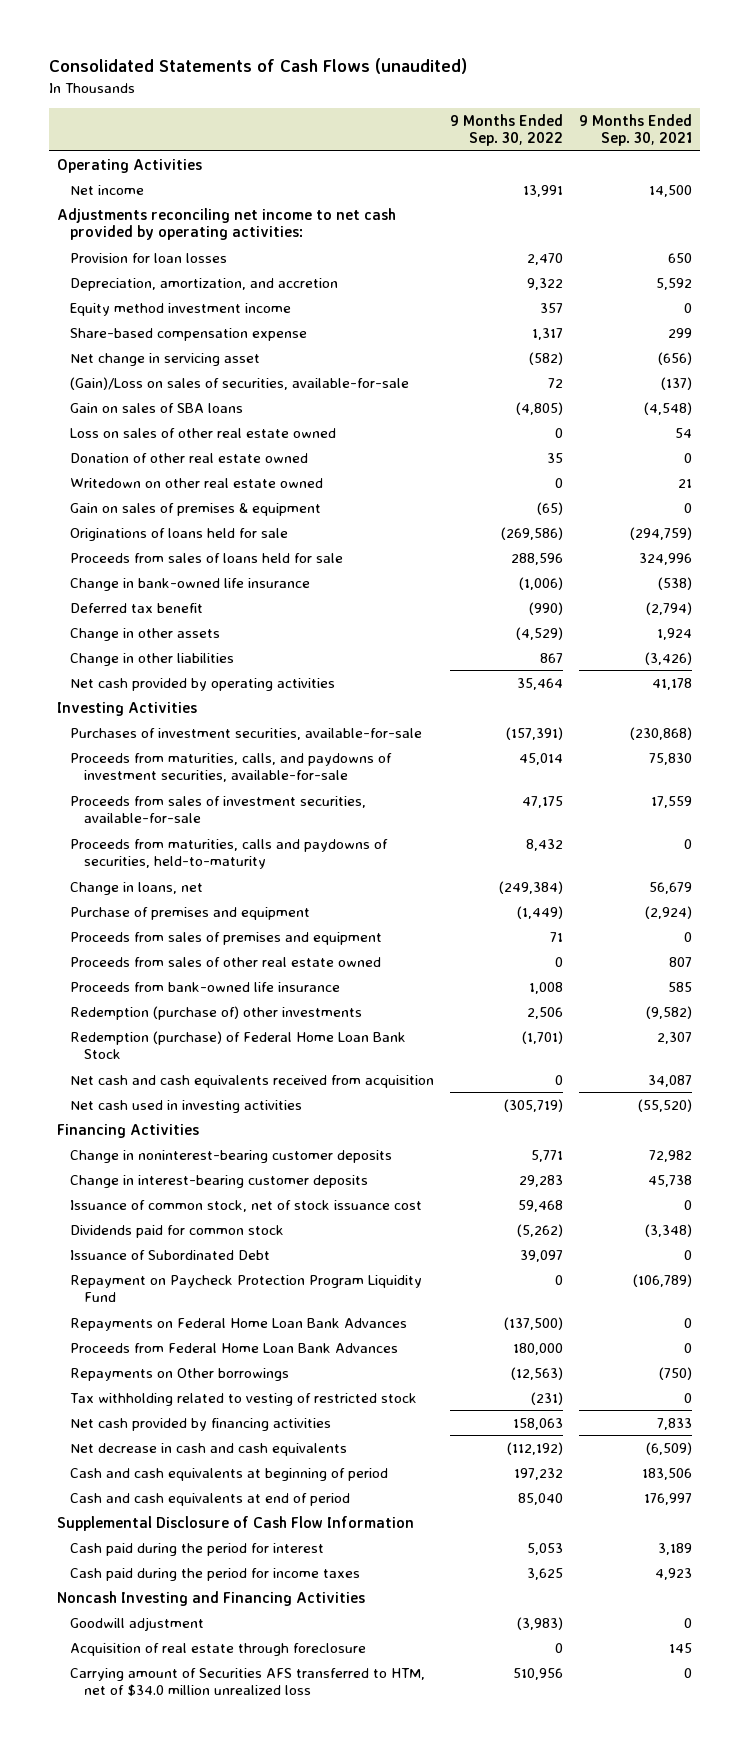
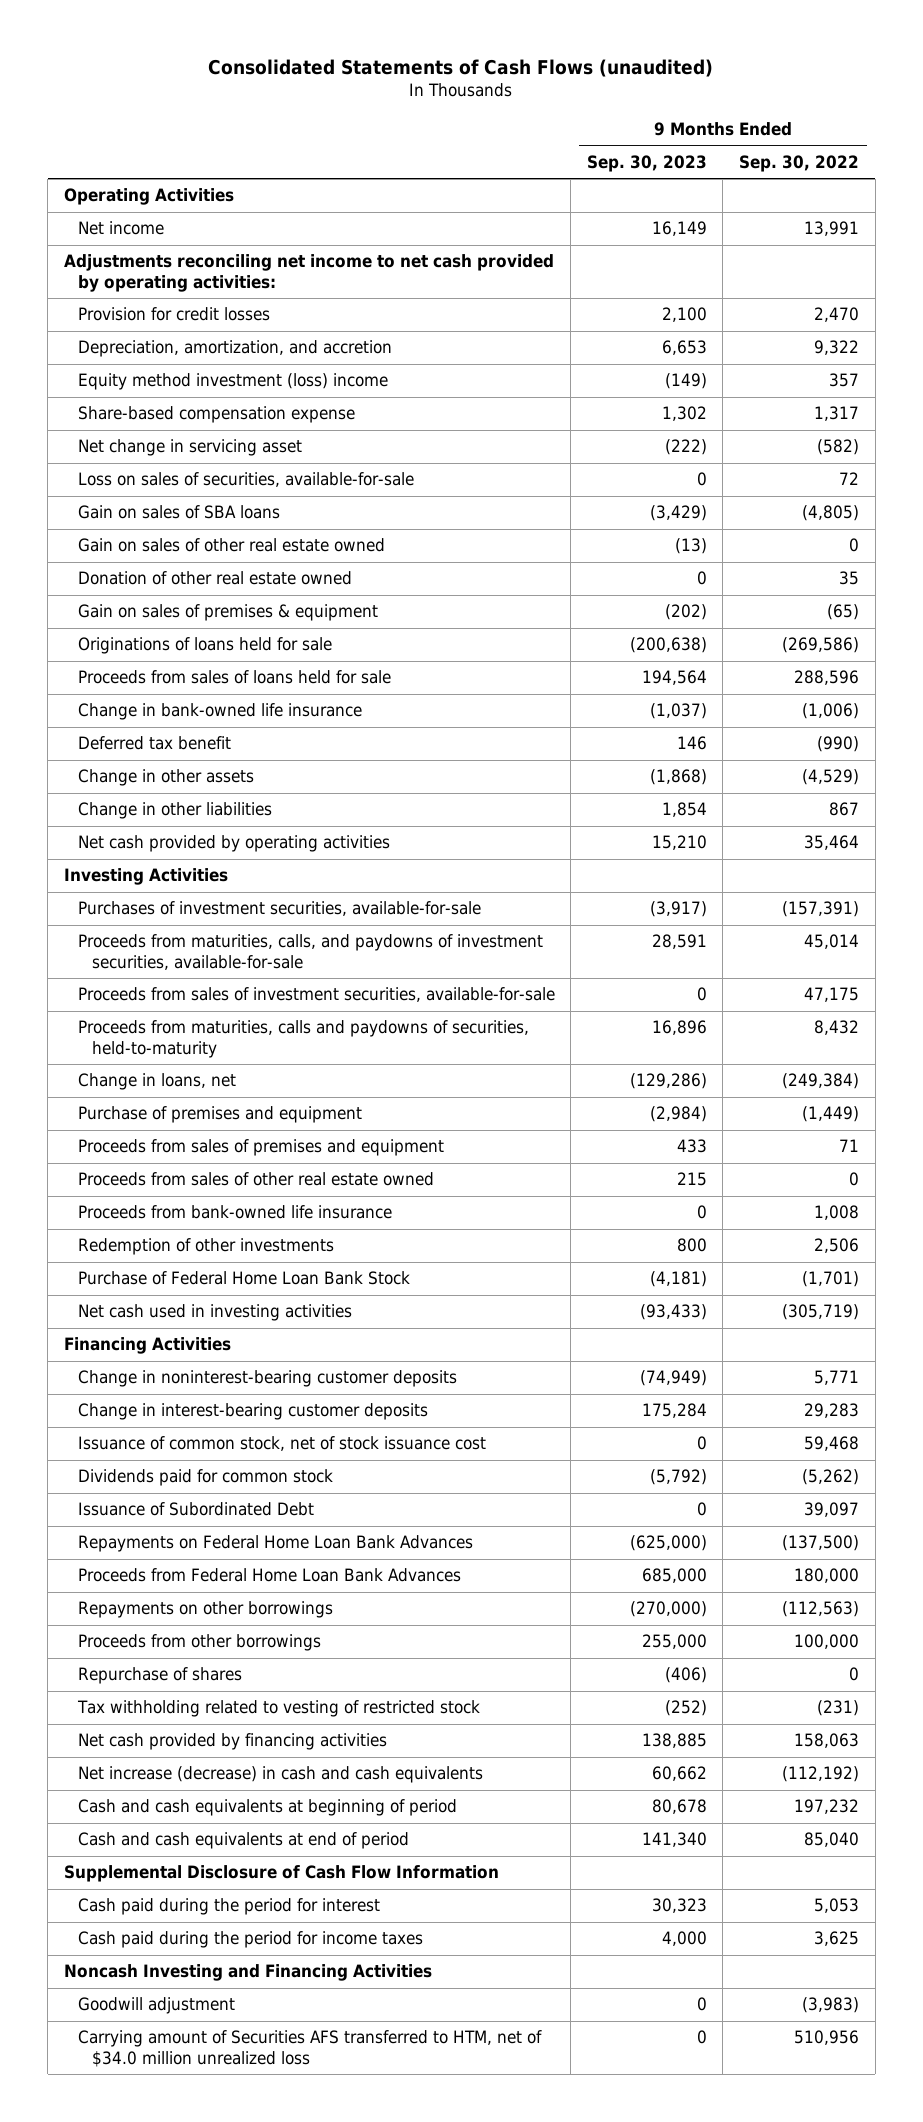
- | 9 Months Ended Sep. 30, 2022 | 9 Months Ended Sep. 30, 2021
+ | 9 Months Ended Sep. 30, 2023 | 9 Months Ended Sep. 30, 2022
- Provision for loan losses | 2,470 | 650
+ Provision for credit losses | 2,100 | 2,470
- Equity method investment income | 357 | 0
+ Equity method investment (loss) income | (149) | 357
- (Gain)/Loss on sales of securities, available-for-sale | 72 | (137)
+ Loss on sales of securities, available-for-sale | 0 | 72
- Loss on sales of other real estate owned | 0 | 54
+ Gain on sales of other real estate owned | (13) | 0
- Writedown on other real estate owned | 0 | 21
- Redemption (purchase of) other investments | 2,506 | (9,582)
- Redemption (purchase) of Federal Home Loan Bank Stock | (1,701) | 2,307
- Net cash and cash equivalents received from acquisition | 0 | 34,087
+ Redemption of other investments | 800 | 2,506
+ Purchase of Federal Home Loan Bank Stock | (4,181) | (1,701)
- Repayment on Paycheck Protection Program Liquidity Fund | 0 | (106,789)
- Repayments on Other borrowings | (12,563) | (750)
+ Repayments on other borrowings | (270,000) | (112,563)
+ Proceeds from other borrowings | 255,000 | 100,000
+ Repurchase of shares | (406) | 0
- Net decrease in cash and cash equivalents | (112,192) | (6,509)
+ Net increase (decrease) in cash and cash equivalents | 60,662 | (112,192)
- Acquisition of real estate through foreclosure | 0 | 145

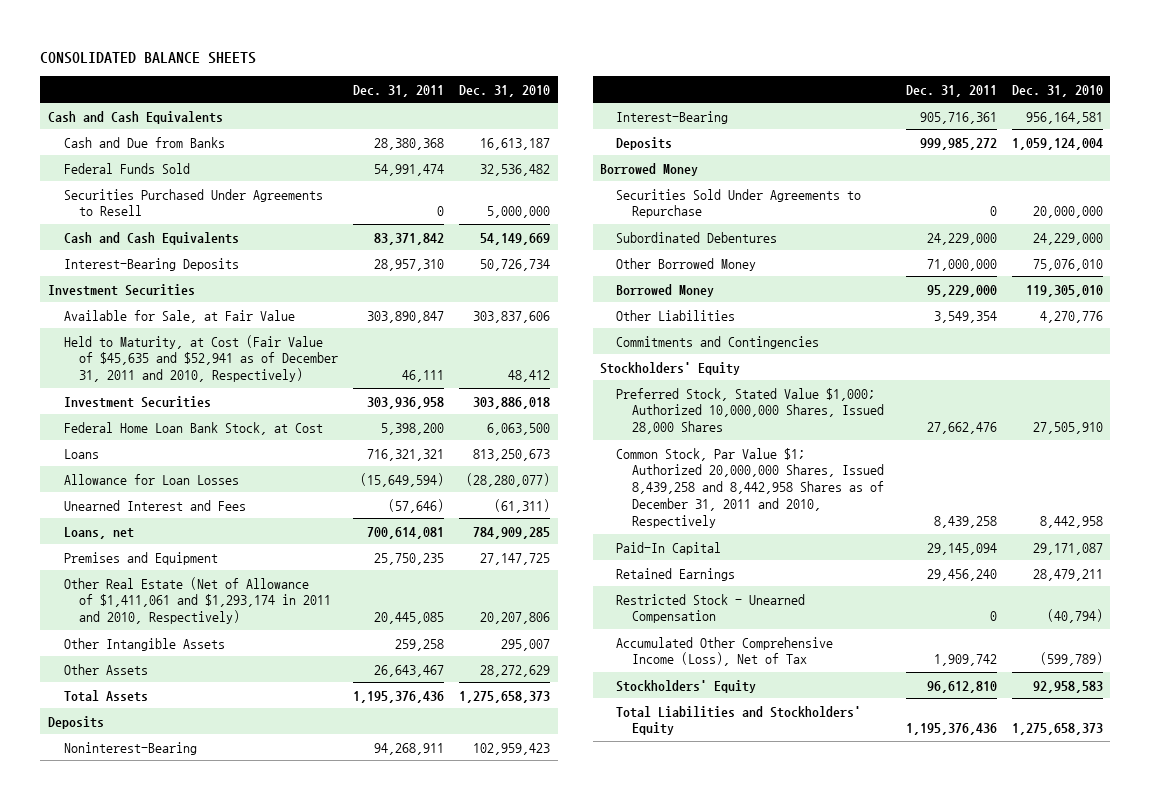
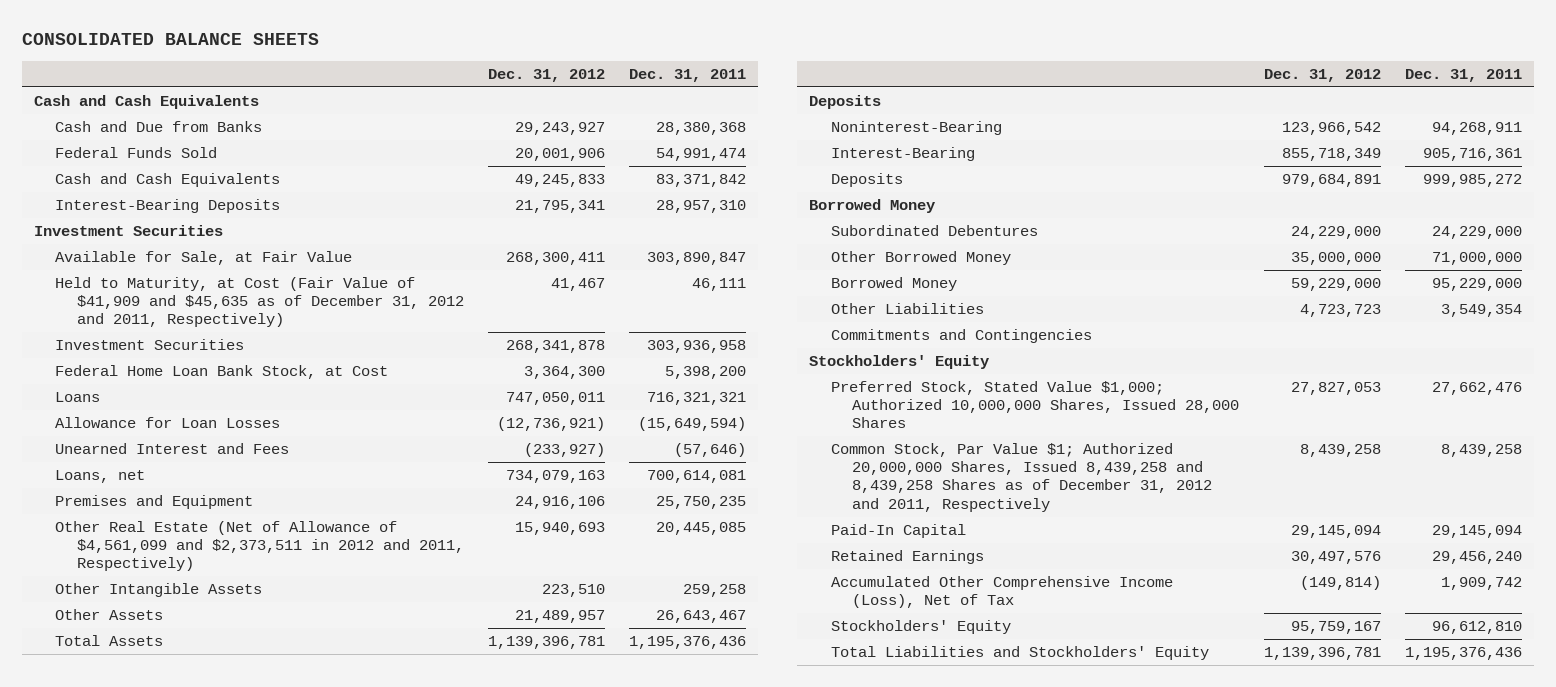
- | Dec. 31, 2011 | Dec. 31, 2010
+ | Dec. 31, 2012 | Dec. 31, 2011
- Securities Purchased Under Agreements to Resell | 0 | 5,000,000
- Held to Maturity, at Cost (Fair Value of $45,635 and $52,941 as of December 31, 2011 and 2010, Respectively) | 46,111 | 48,412
+ Held to Maturity, at Cost (Fair Value of $41,909 and $45,635 as of December 31, 2012 and 2011, Respectively) | 41,467 | 46,111
- Other Real Estate (Net of Allowance of $1,411,061 and $1,293,174 in 2011 and 2010, Respectively) | 20,445,085 | 20,207,806
+ Other Real Estate (Net of Allowance of $4,561,099 and $2,373,511 in 2012 and 2011, Respectively) | 15,940,693 | 20,445,085
- Securities Sold Under Agreements to Repurchase | 0 | 20,000,000
- Common Stock, Par Value $1; Authorized 20,000,000 Shares, Issued 8,439,258 and 8,442,958 Shares as of December 31, 2011 and 2010, Respectively | 8,439,258 | 8,442,958
+ Common Stock, Par Value $1; Authorized 20,000,000 Shares, Issued 8,439,258 and 8,439,258 Shares as of December 31, 2012 and 2011, Respectively | 8,439,258 | 8,439,258
- Restricted Stock - Unearned Compensation | 0 | (40,794)

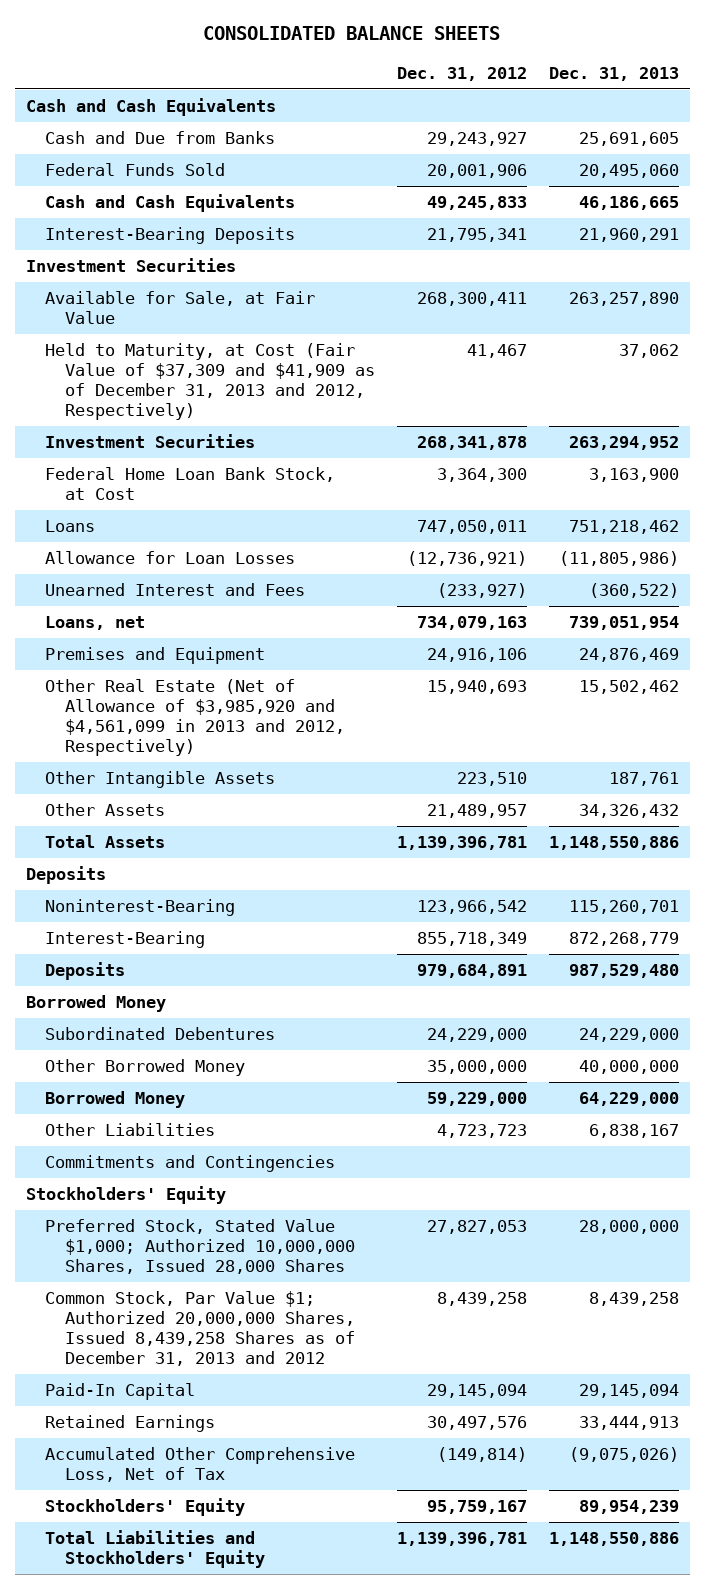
- | Dec. 31, 2012 | Dec. 31, 2011
+ | Dec. 31, 2012 | Dec. 31, 2013
- Held to Maturity, at Cost (Fair Value of $41,909 and $45,635 as of December 31, 2012 and 2011, Respectively) | 41,467 | 46,111
+ Held to Maturity, at Cost (Fair Value of $37,309 and $41,909 as of December 31, 2013 and 2012, Respectively) | 41,467 | 37,062
- Other Real Estate (Net of Allowance of $4,561,099 and $2,373,511 in 2012 and 2011, Respectively) | 15,940,693 | 20,445,085
+ Other Real Estate (Net of Allowance of $3,985,920 and $4,561,099 in 2013 and 2012, Respectively) | 15,940,693 | 15,502,462
- Common Stock, Par Value $1; Authorized 20,000,000 Shares, Issued 8,439,258 and 8,439,258 Shares as of December 31, 2012 and 2011, Respectively | 8,439,258 | 8,439,258
+ Common Stock, Par Value $1; Authorized 20,000,000 Shares, Issued 8,439,258 Shares as of December 31, 2013 and 2012 | 8,439,258 | 8,439,258
- Accumulated Other Comprehensive Income (Loss), Net of Tax | (149,814) | 1,909,742
+ Accumulated Other Comprehensive Loss, Net of Tax | (149,814) | (9,075,026)

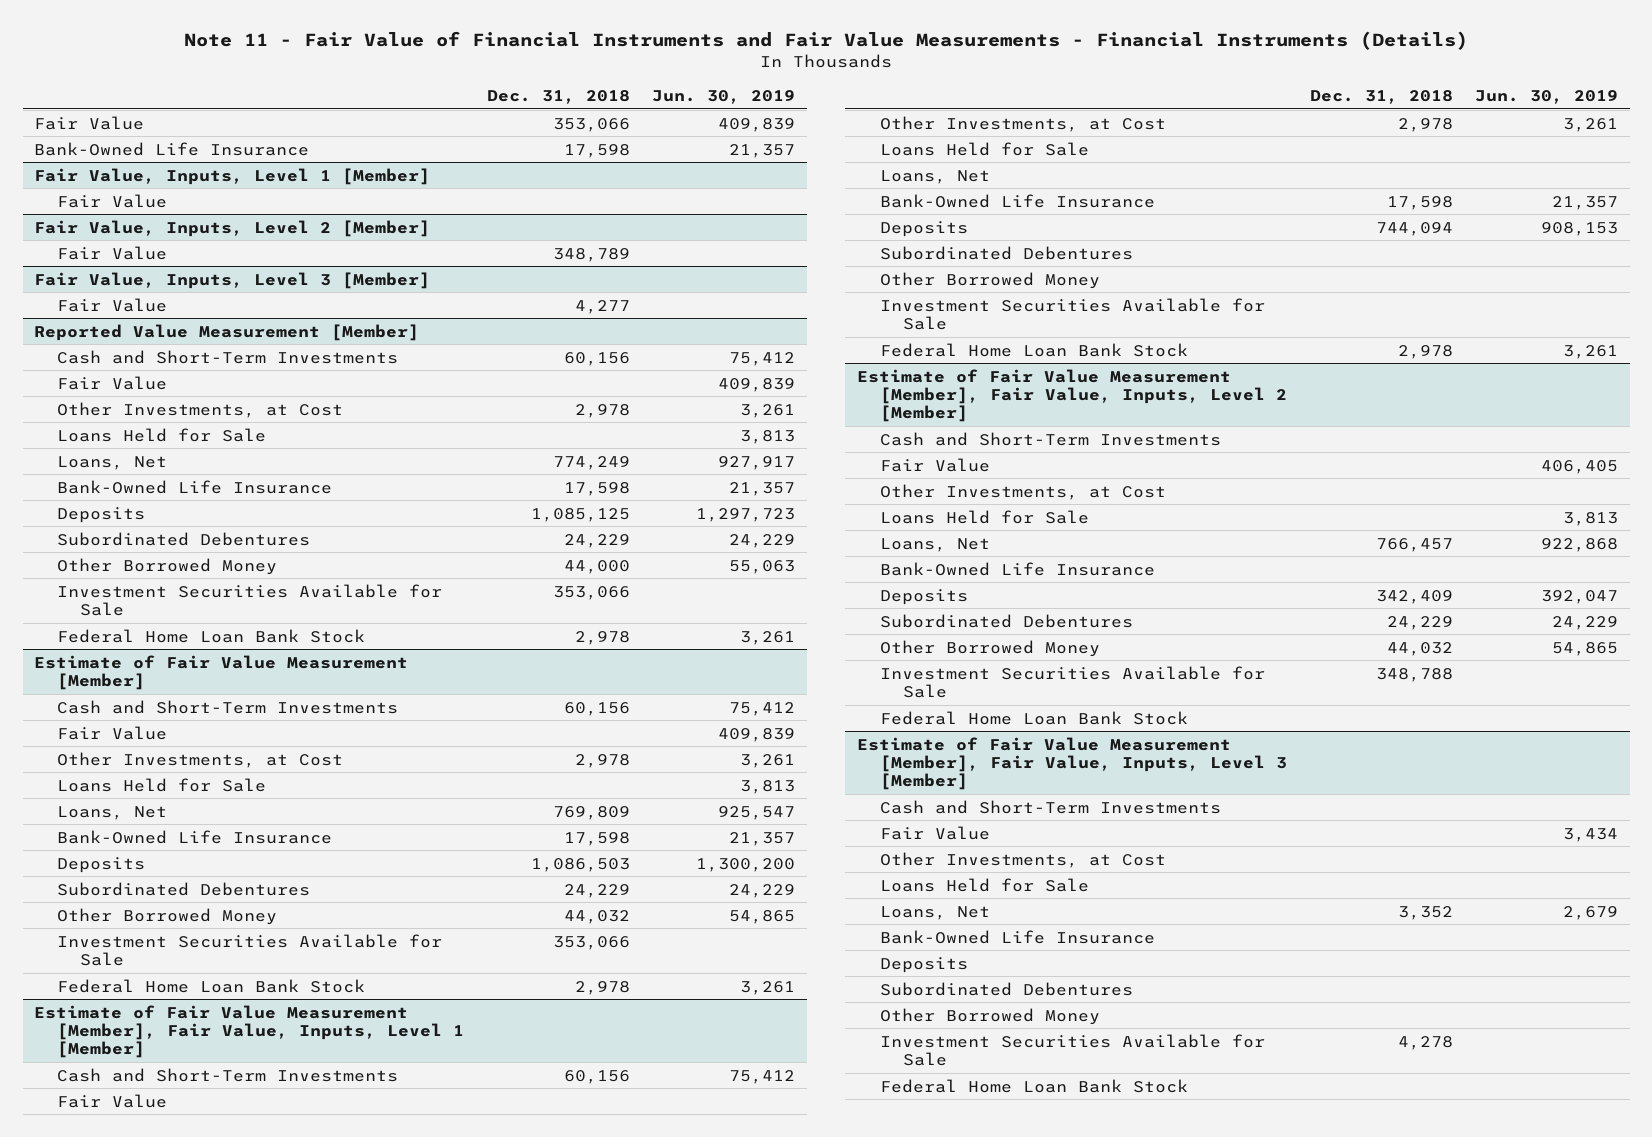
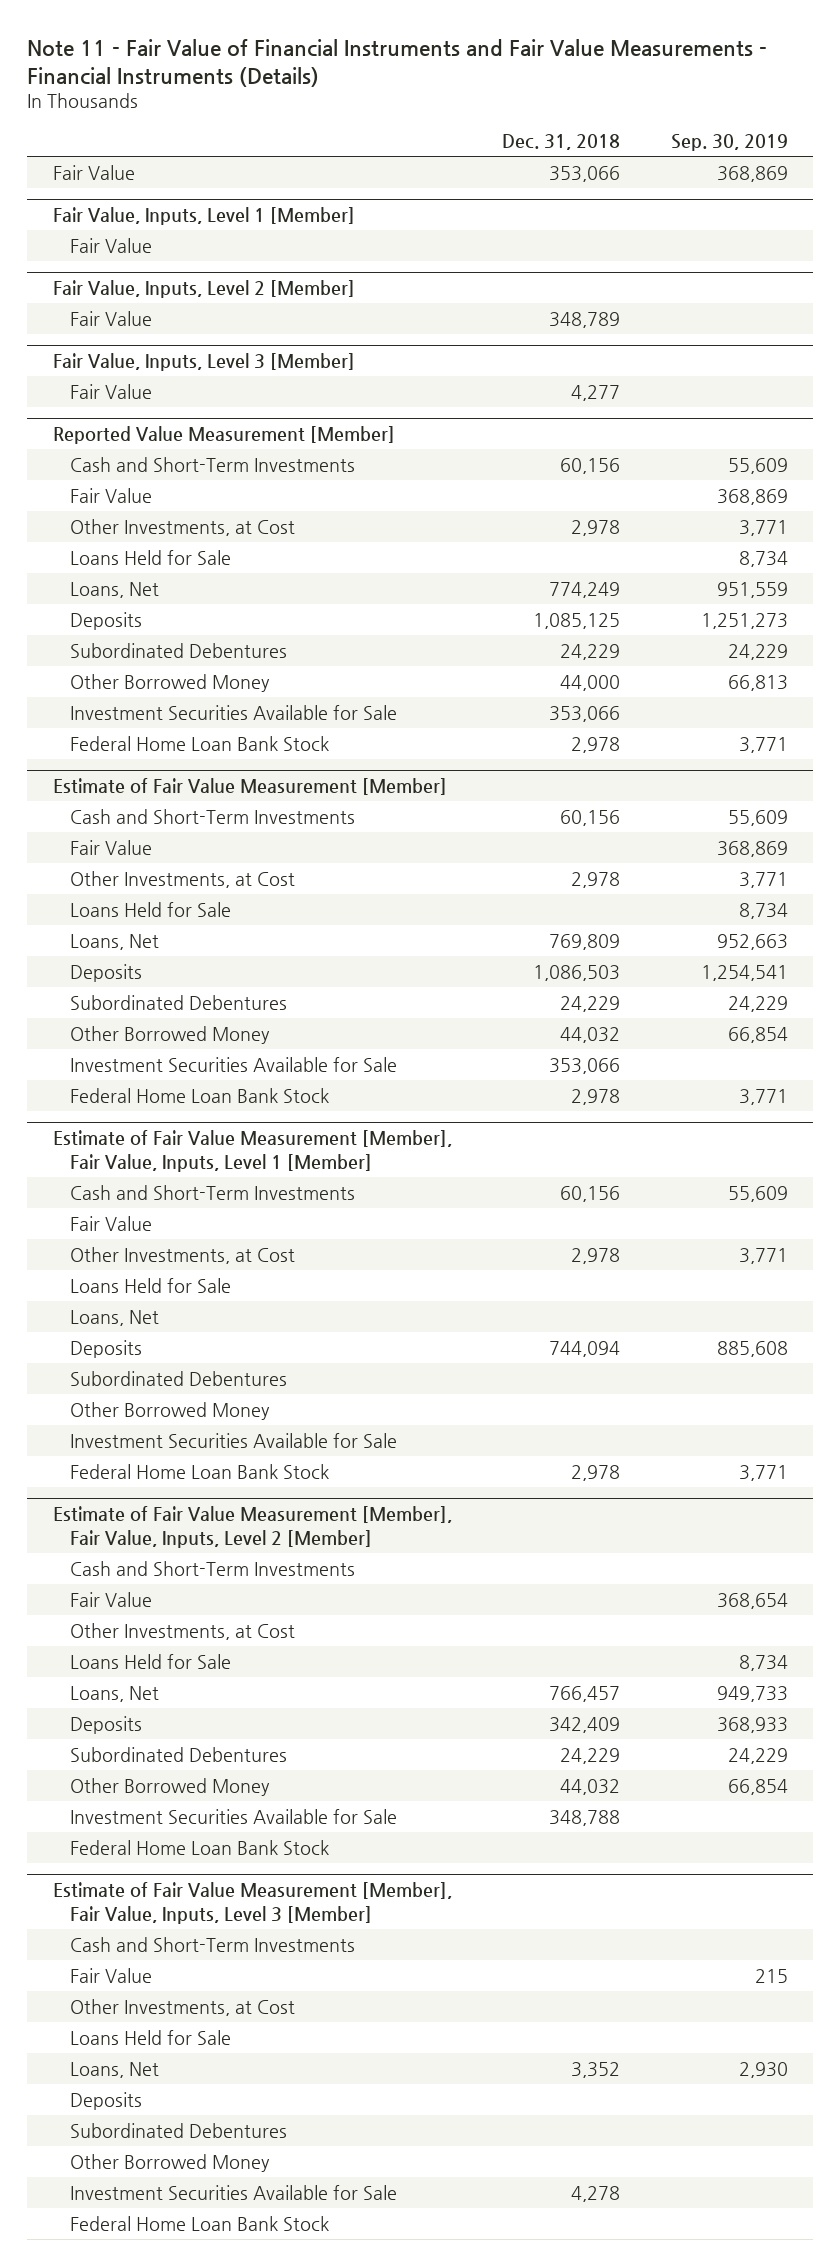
- | Dec. 31, 2018 | Jun. 30, 2019
+ | Dec. 31, 2018 | Sep. 30, 2019
- Bank-Owned Life Insurance | 17,598 | 21,357
@ Reported Value Measurement [Member]
- Bank-Owned Life Insurance | 17,598 | 21,357
@ Estimate of Fair Value Measurement [Member]
- Bank-Owned Life Insurance | 17,598 | 21,357
@ Estimate of Fair Value Measurement [Member], Fair Value, Inputs, Level 1 [Member]
- Bank-Owned Life Insurance | 17,598 | 21,357
@ Estimate of Fair Value Measurement [Member], Fair Value, Inputs, Level 2 [Member]
- Bank-Owned Life Insurance
@ Estimate of Fair Value Measurement [Member], Fair Value, Inputs, Level 3 [Member]
- Bank-Owned Life Insurance

